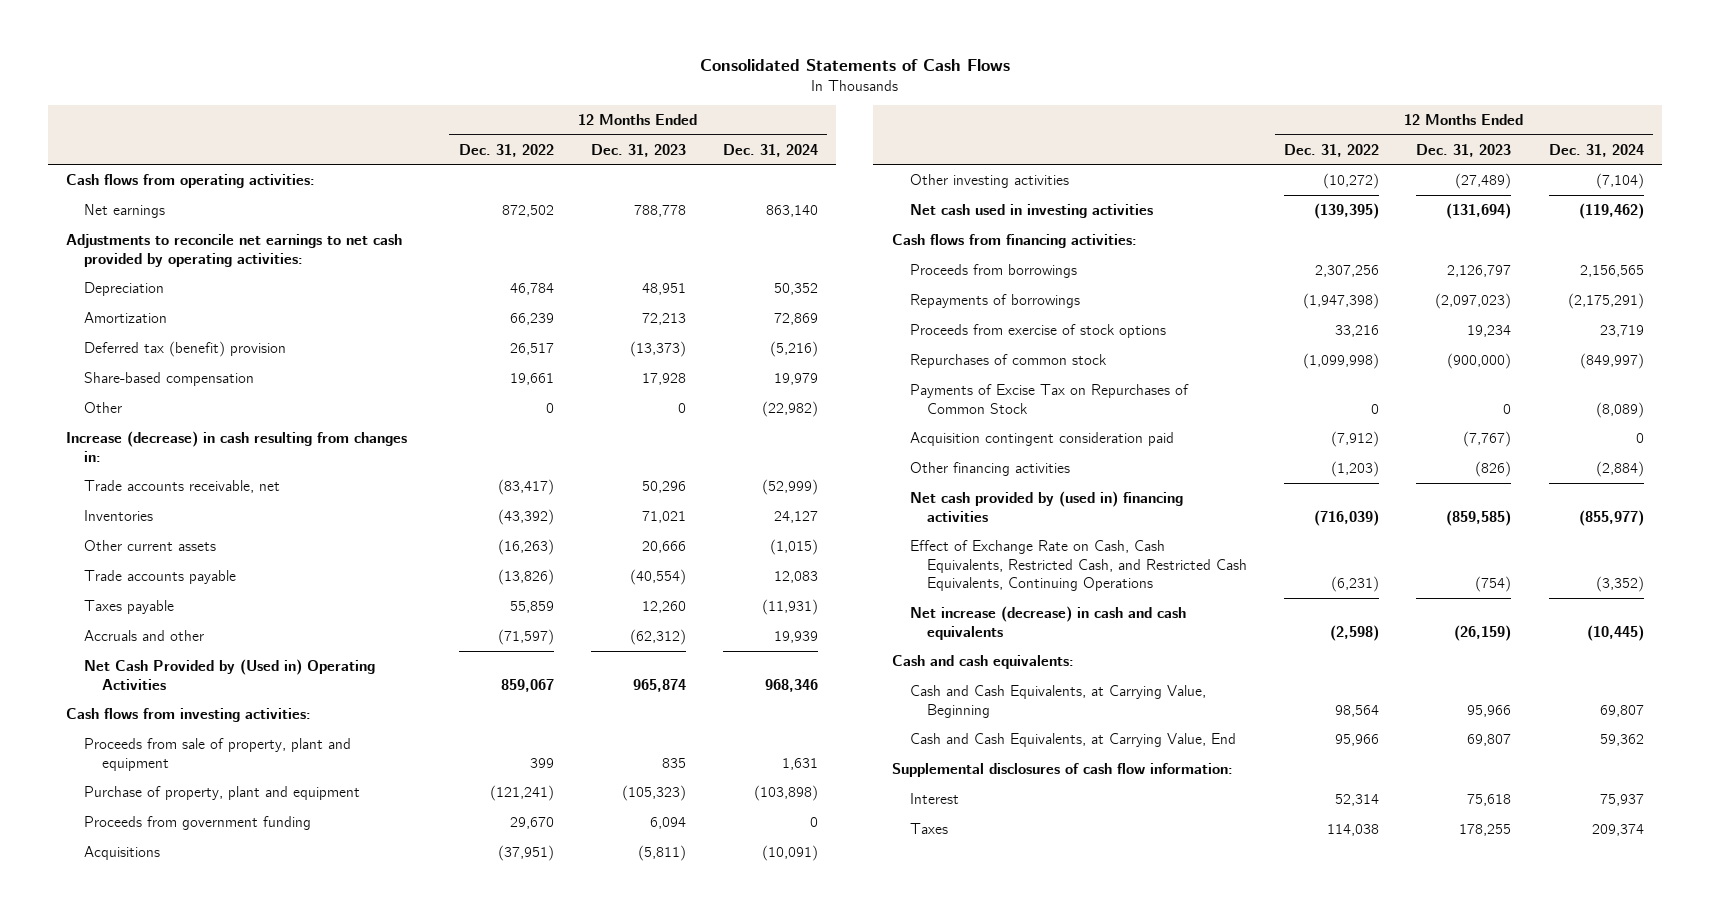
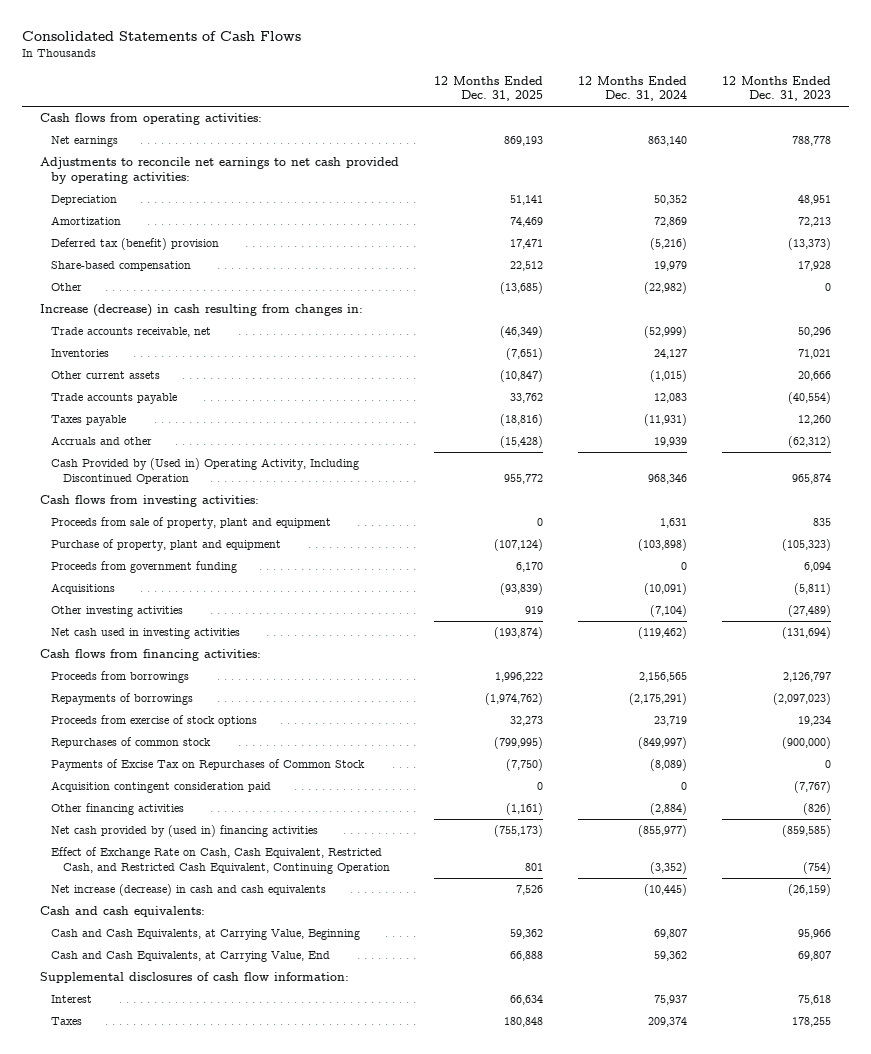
- | 12 Months Ended Dec. 31, 2022 | 12 Months Ended Dec. 31, 2023 | 12 Months Ended Dec. 31, 2024
+ | 12 Months Ended Dec. 31, 2025 | 12 Months Ended Dec. 31, 2024 | 12 Months Ended Dec. 31, 2023
- Net Cash Provided by (Used in) Operating Activities | 859,067 | 965,874 | 968,346
+ Cash Provided by (Used in) Operating Activity, Including Discontinued Operation | 955,772 | 968,346 | 965,874
- Effect of Exchange Rate on Cash, Cash Equivalents, Restricted Cash, and Restricted Cash Equivalents, Continuing Operations | (6,231) | (754) | (3,352)
+ Effect of Exchange Rate on Cash, Cash Equivalent, Restricted Cash, and Restricted Cash Equivalent, Continuing Operation | 801 | (3,352) | (754)

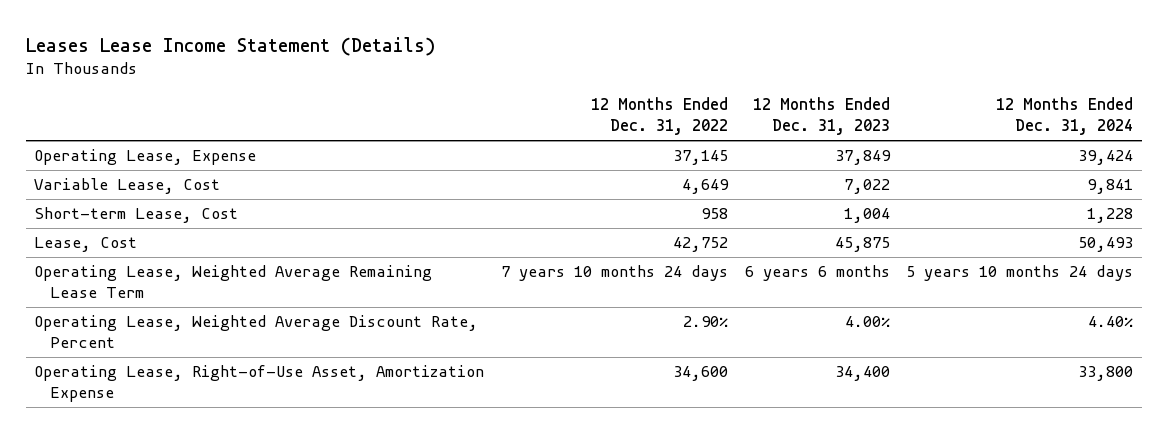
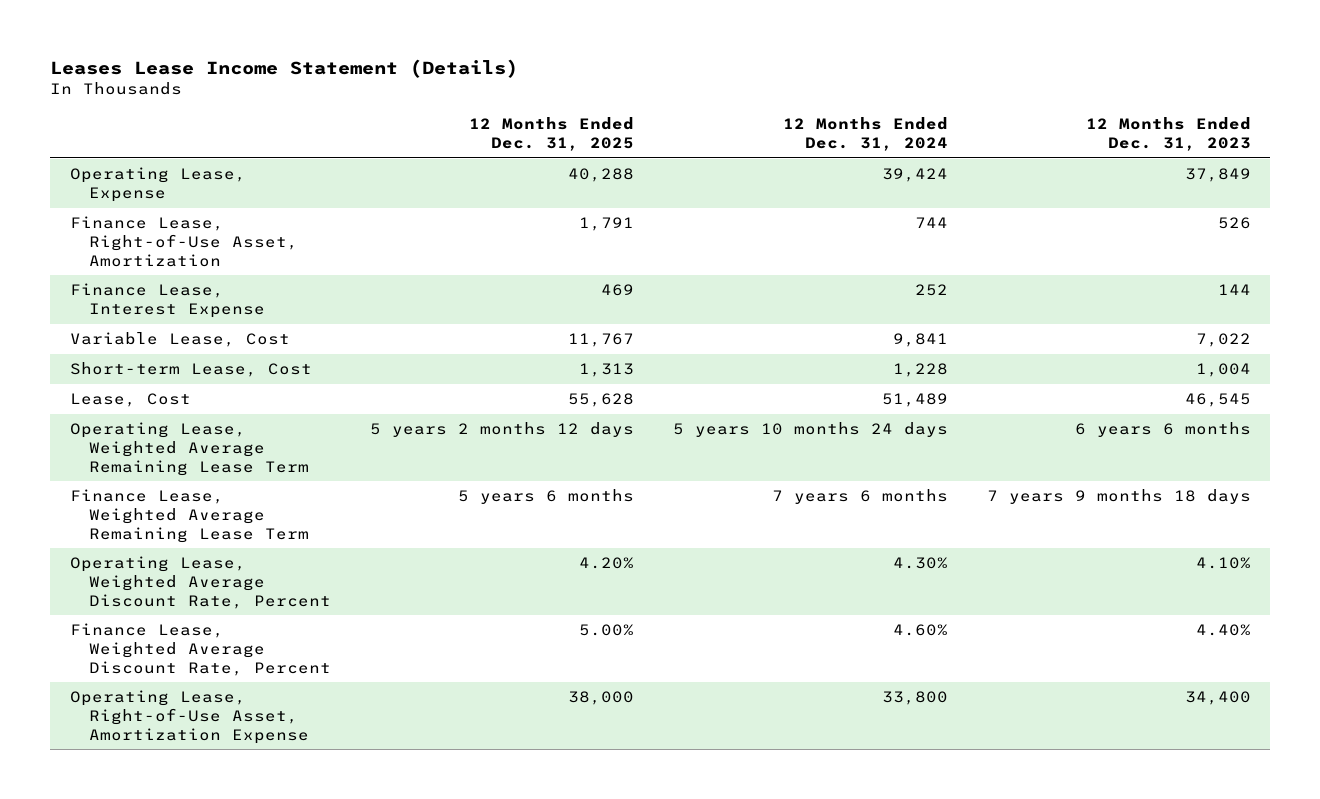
- | 12 Months Ended Dec. 31, 2022 | 12 Months Ended Dec. 31, 2023 | 12 Months Ended Dec. 31, 2024
+ | 12 Months Ended Dec. 31, 2025 | 12 Months Ended Dec. 31, 2024 | 12 Months Ended Dec. 31, 2023
+ Finance Lease, Right-of-Use Asset, Amortization | 1,791 | 744 | 526
+ Finance Lease, Interest Expense | 469 | 252 | 144
- Lease, Cost | 42,752 | 45,875 | 50,493
+ Lease, Cost | 55,628 | 51,489 | 46,545
- Operating Lease, Weighted Average Discount Rate, Percent | 2.90% | 4.00% | 4.40%
+ Finance Lease, Weighted Average Remaining Lease Term | 5 years 6 months | 7 years 6 months | 7 years 9 months 18 days
+ Operating Lease, Weighted Average Discount Rate, Percent | 4.20% | 4.30% | 4.10%
+ Finance Lease, Weighted Average Discount Rate, Percent | 5.00% | 4.60% | 4.40%

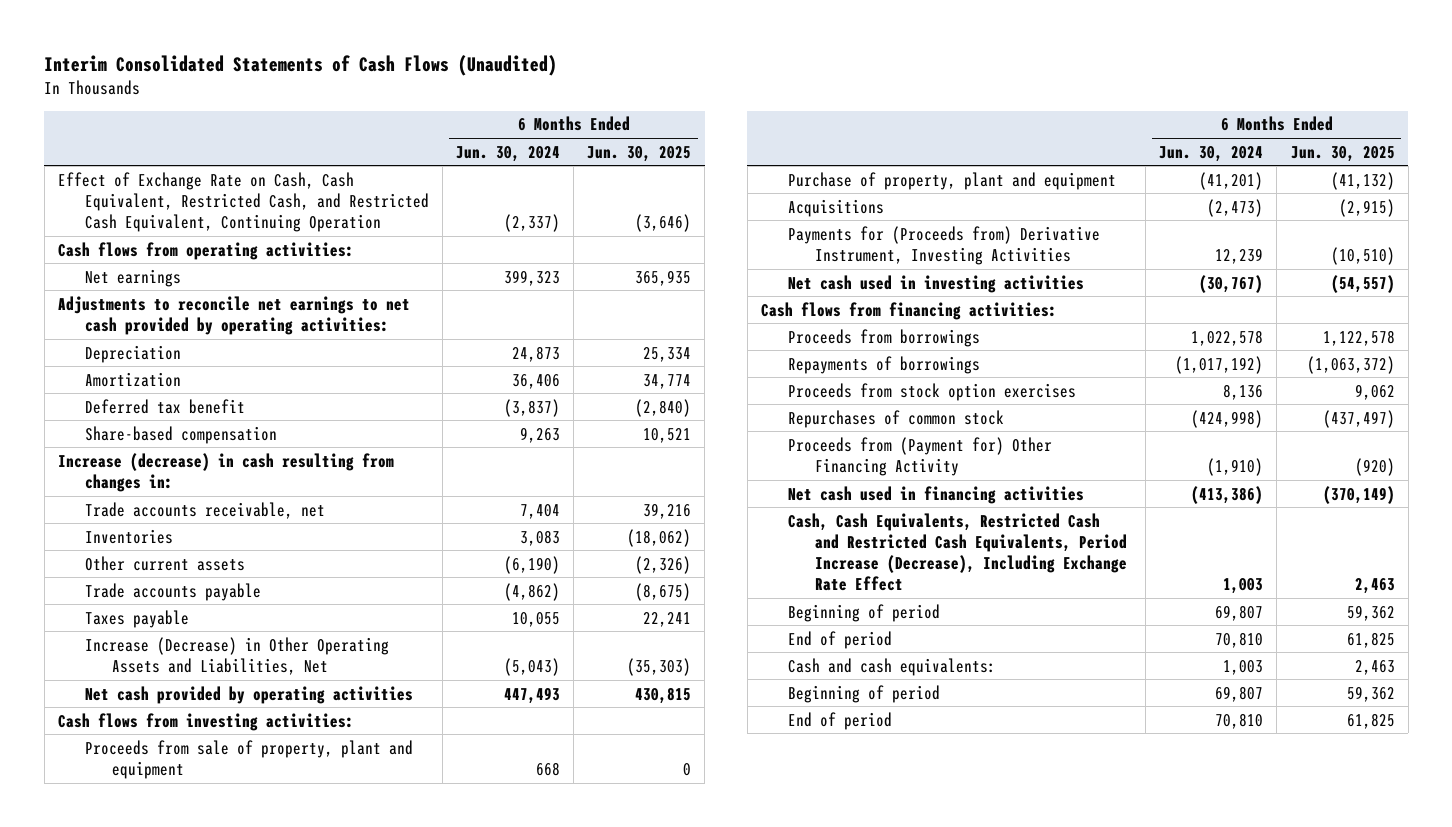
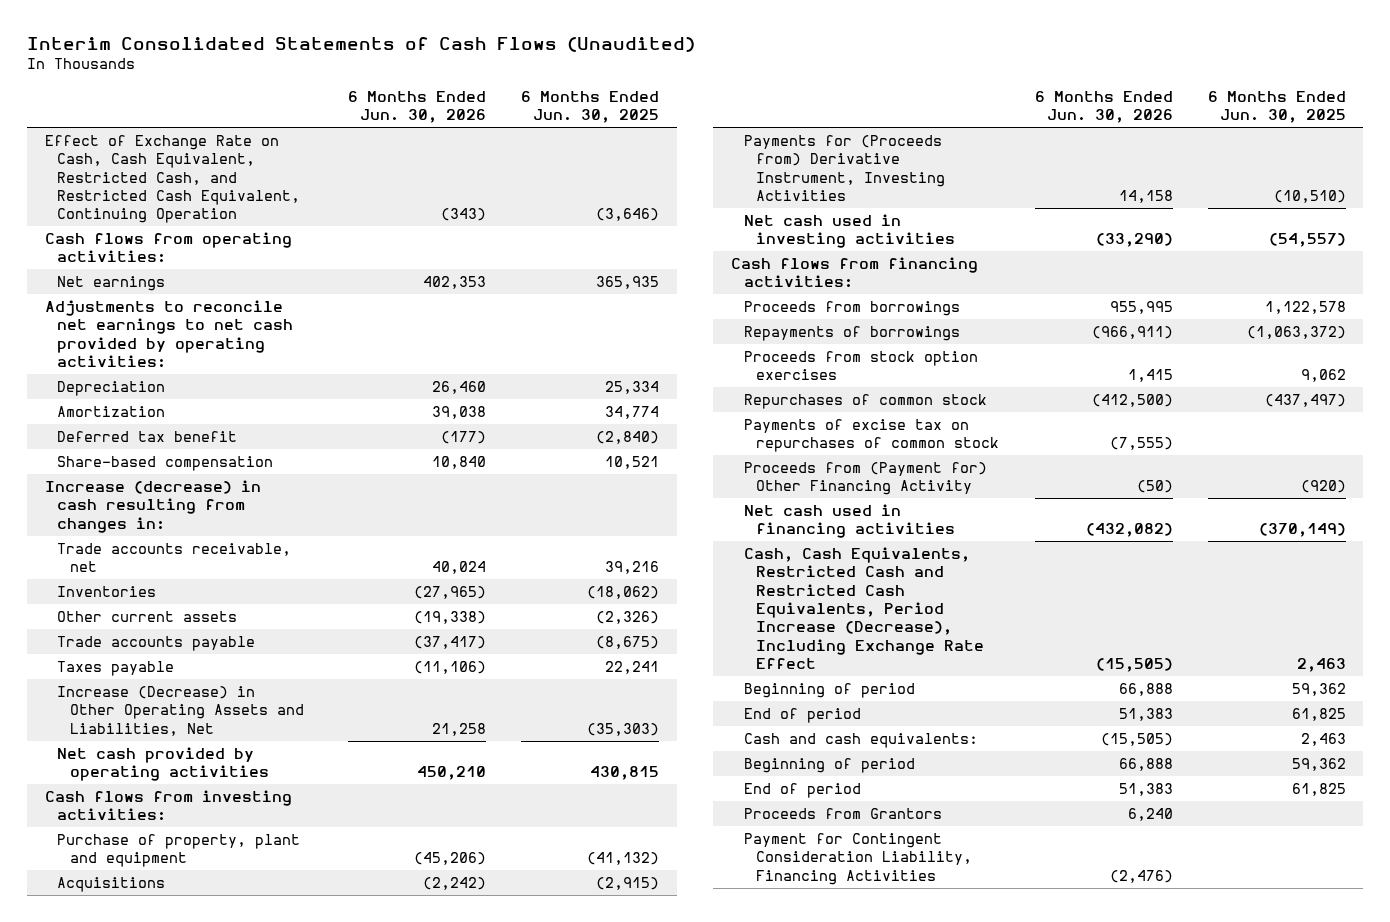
- | 6 Months Ended Jun. 30, 2024 | 6 Months Ended Jun. 30, 2025
+ | 6 Months Ended Jun. 30, 2026 | 6 Months Ended Jun. 30, 2025
- Proceeds from sale of property, plant and equipment | 668 | 0
+ Payments of excise tax on repurchases of common stock | (7,555) |
+ Proceeds from Grantors | 6,240 |
+ Payment for Contingent Consideration Liability, Financing Activities | (2,476) |

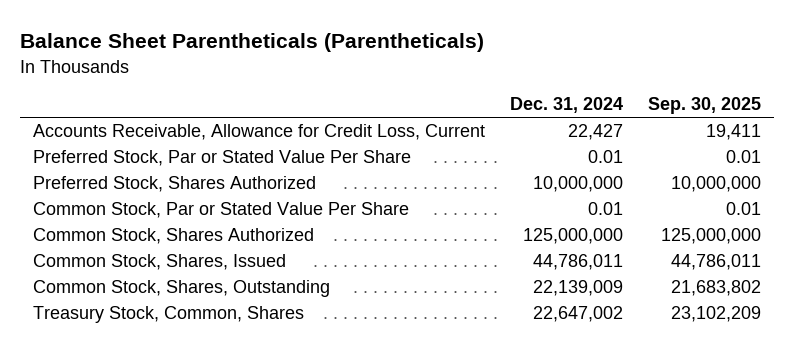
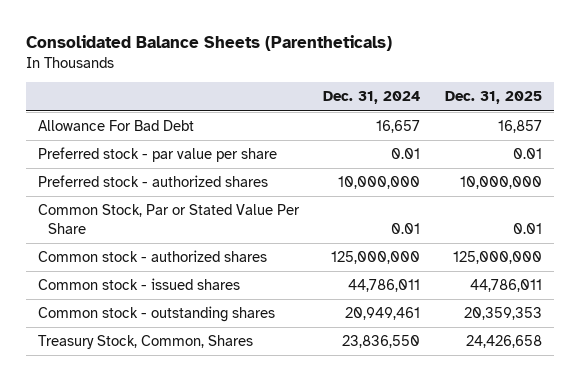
- Balance Sheet Parentheticals (Parentheticals)
+ Consolidated Balance Sheets (Parentheticals)
- | Dec. 31, 2024 | Sep. 30, 2025
+ | Dec. 31, 2024 | Dec. 31, 2025
- Accounts Receivable, Allowance for Credit Loss, Current | 22,427 | 19,411
- Preferred Stock, Par or Stated Value Per Share | 0.01 | 0.01
- Preferred Stock, Shares Authorized | 10,000,000 | 10,000,000
+ Allowance For Bad Debt | 16,657 | 16,857
+ Preferred stock - par value per share | 0.01 | 0.01
+ Preferred stock - authorized shares | 10,000,000 | 10,000,000
- Common Stock, Shares Authorized | 125,000,000 | 125,000,000
- Common Stock, Shares, Issued | 44,786,011 | 44,786,011
- Common Stock, Shares, Outstanding | 22,139,009 | 21,683,802
- Treasury Stock, Common, Shares | 22,647,002 | 23,102,209
+ Common stock - authorized shares | 125,000,000 | 125,000,000
+ Common stock - issued shares | 44,786,011 | 44,786,011
+ Common stock - outstanding shares | 20,949,461 | 20,359,353
+ Treasury Stock, Common, Shares | 23,836,550 | 24,426,658

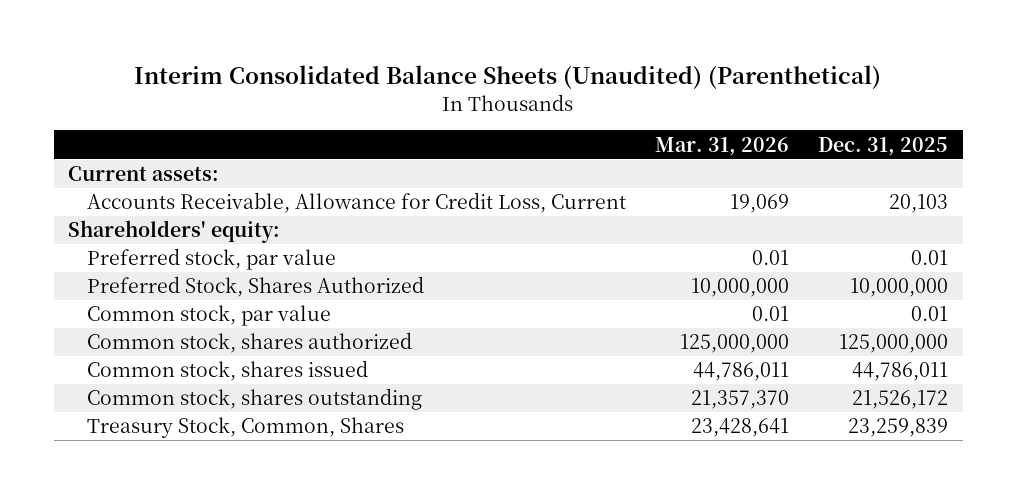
- Consolidated Balance Sheets (Parentheticals)
+ Interim Consolidated Balance Sheets (Unaudited) (Parenthetical)
- | Dec. 31, 2024 | Dec. 31, 2025
+ | Mar. 31, 2026 | Dec. 31, 2025
- Allowance For Bad Debt | 16,657 | 16,857
- Preferred stock - par value per share | 0.01 | 0.01
- Preferred stock - authorized shares | 10,000,000 | 10,000,000
- Common Stock, Par or Stated Value Per Share | 0.01 | 0.01
- Common stock - authorized shares | 125,000,000 | 125,000,000
- Common stock - issued shares | 44,786,011 | 44,786,011
- Common stock - outstanding shares | 20,949,461 | 20,359,353
- Treasury Stock, Common, Shares | 23,836,550 | 24,426,658
+ Current assets:
+ Accounts Receivable, Allowance for Credit Loss, Current | 19,069 | 20,103
+ Shareholders' equity:
+ Preferred stock, par value | 0.01 | 0.01
+ Preferred Stock, Shares Authorized | 10,000,000 | 10,000,000
+ Common stock, par value | 0.01 | 0.01
+ Common stock, shares authorized | 125,000,000 | 125,000,000
+ Common stock, shares issued | 44,786,011 | 44,786,011
+ Common stock, shares outstanding | 21,357,370 | 21,526,172
+ Treasury Stock, Common, Shares | 23,428,641 | 23,259,839

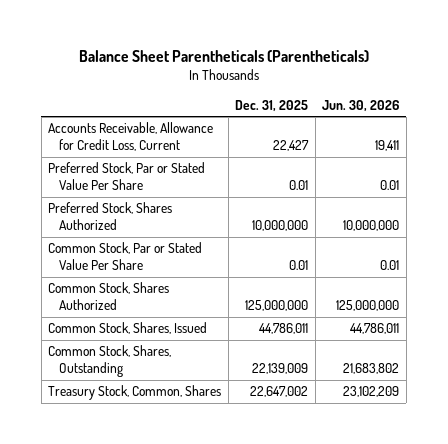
- Interim Consolidated Balance Sheets (Unaudited) (Parenthetical)
+ Balance Sheet Parentheticals (Parentheticals)
- | Mar. 31, 2026 | Dec. 31, 2025
+ | Dec. 31, 2025 | Jun. 30, 2026
- Current assets:
- Accounts Receivable, Allowance for Credit Loss, Current | 19,069 | 20,103
- Shareholders' equity:
- Preferred stock, par value | 0.01 | 0.01
+ Accounts Receivable, Allowance for Credit Loss, Current | 22,427 | 19,411
+ Preferred Stock, Par or Stated Value Per Share | 0.01 | 0.01
- Common stock, par value | 0.01 | 0.01
- Common stock, shares authorized | 125,000,000 | 125,000,000
- Common stock, shares issued | 44,786,011 | 44,786,011
- Common stock, shares outstanding | 21,357,370 | 21,526,172
- Treasury Stock, Common, Shares | 23,428,641 | 23,259,839
+ Common Stock, Par or Stated Value Per Share | 0.01 | 0.01
+ Common Stock, Shares Authorized | 125,000,000 | 125,000,000
+ Common Stock, Shares, Issued | 44,786,011 | 44,786,011
+ Common Stock, Shares, Outstanding | 22,139,009 | 21,683,802
+ Treasury Stock, Common, Shares | 22,647,002 | 23,102,209

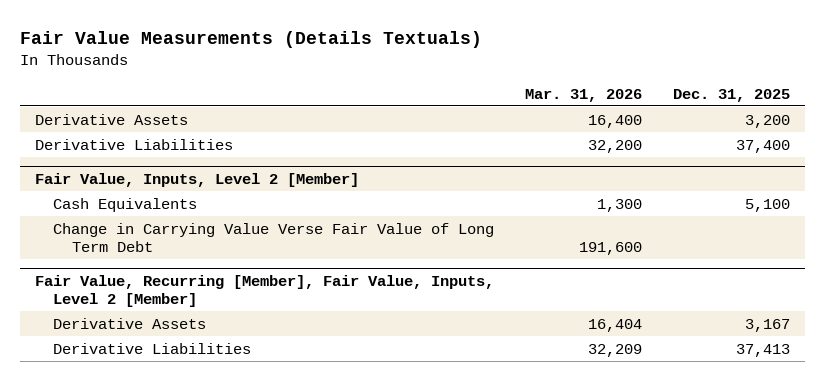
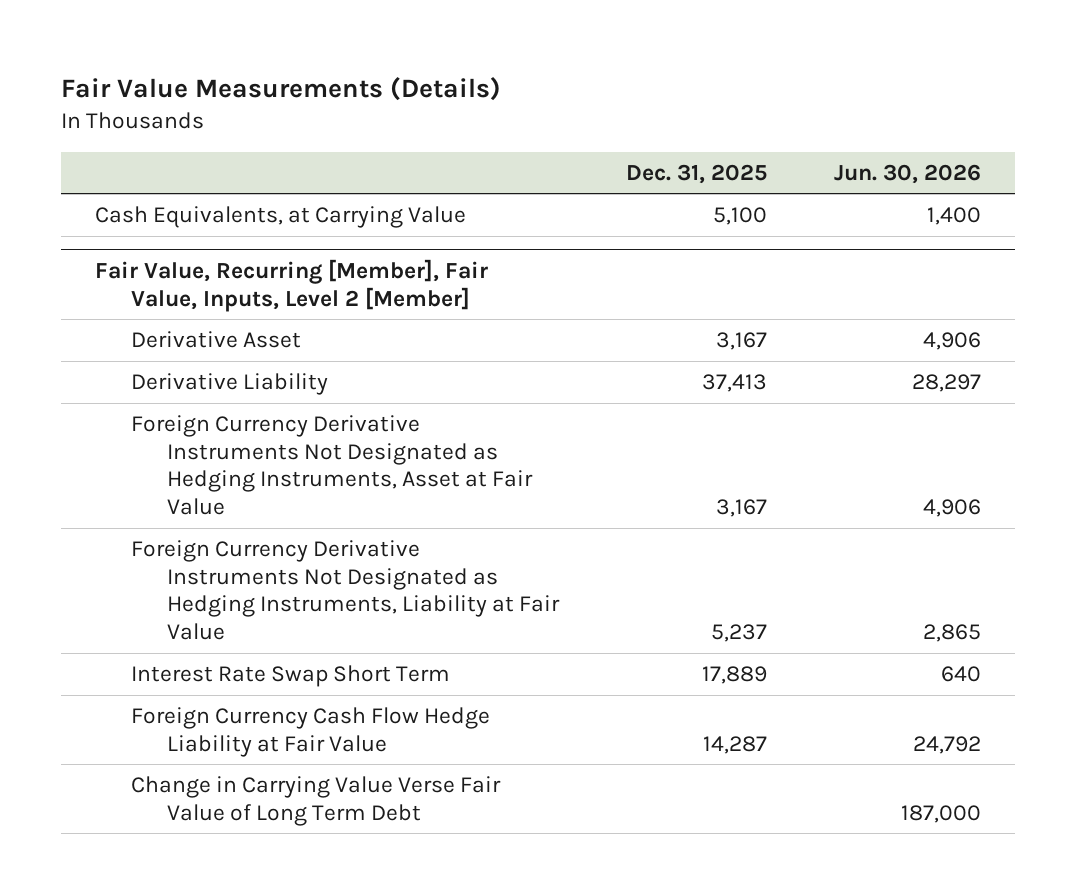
- Fair Value Measurements (Details Textuals)
+ Fair Value Measurements (Details)
- | Mar. 31, 2026 | Dec. 31, 2025
+ | Dec. 31, 2025 | Jun. 30, 2026
- Derivative Assets | 16,400 | 3,200
- Derivative Liabilities | 32,200 | 37,400
- Fair Value, Inputs, Level 2 [Member]
- Cash Equivalents | 1,300 | 5,100
- Change in Carrying Value Verse Fair Value of Long Term Debt | 191,600 |
+ Cash Equivalents, at Carrying Value | 5,100 | 1,400
@ Fair Value, Recurring [Member], Fair Value, Inputs, Level 2 [Member]
- Derivative Assets | 16,404 | 3,167
- Derivative Liabilities | 32,209 | 37,413
+ Derivative Asset | 3,167 | 4,906
+ Derivative Liability | 37,413 | 28,297
+ Foreign Currency Derivative Instruments Not Designated as Hedging Instruments, Asset at Fair Value | 3,167 | 4,906
+ Foreign Currency Derivative Instruments Not Designated as Hedging Instruments, Liability at Fair Value | 5,237 | 2,865
+ Interest Rate Swap Short Term | 17,889 | 640
+ Foreign Currency Cash Flow Hedge Liability at Fair Value | 14,287 | 24,792
+ Change in Carrying Value Verse Fair Value of Long Term Debt | | 187,000

